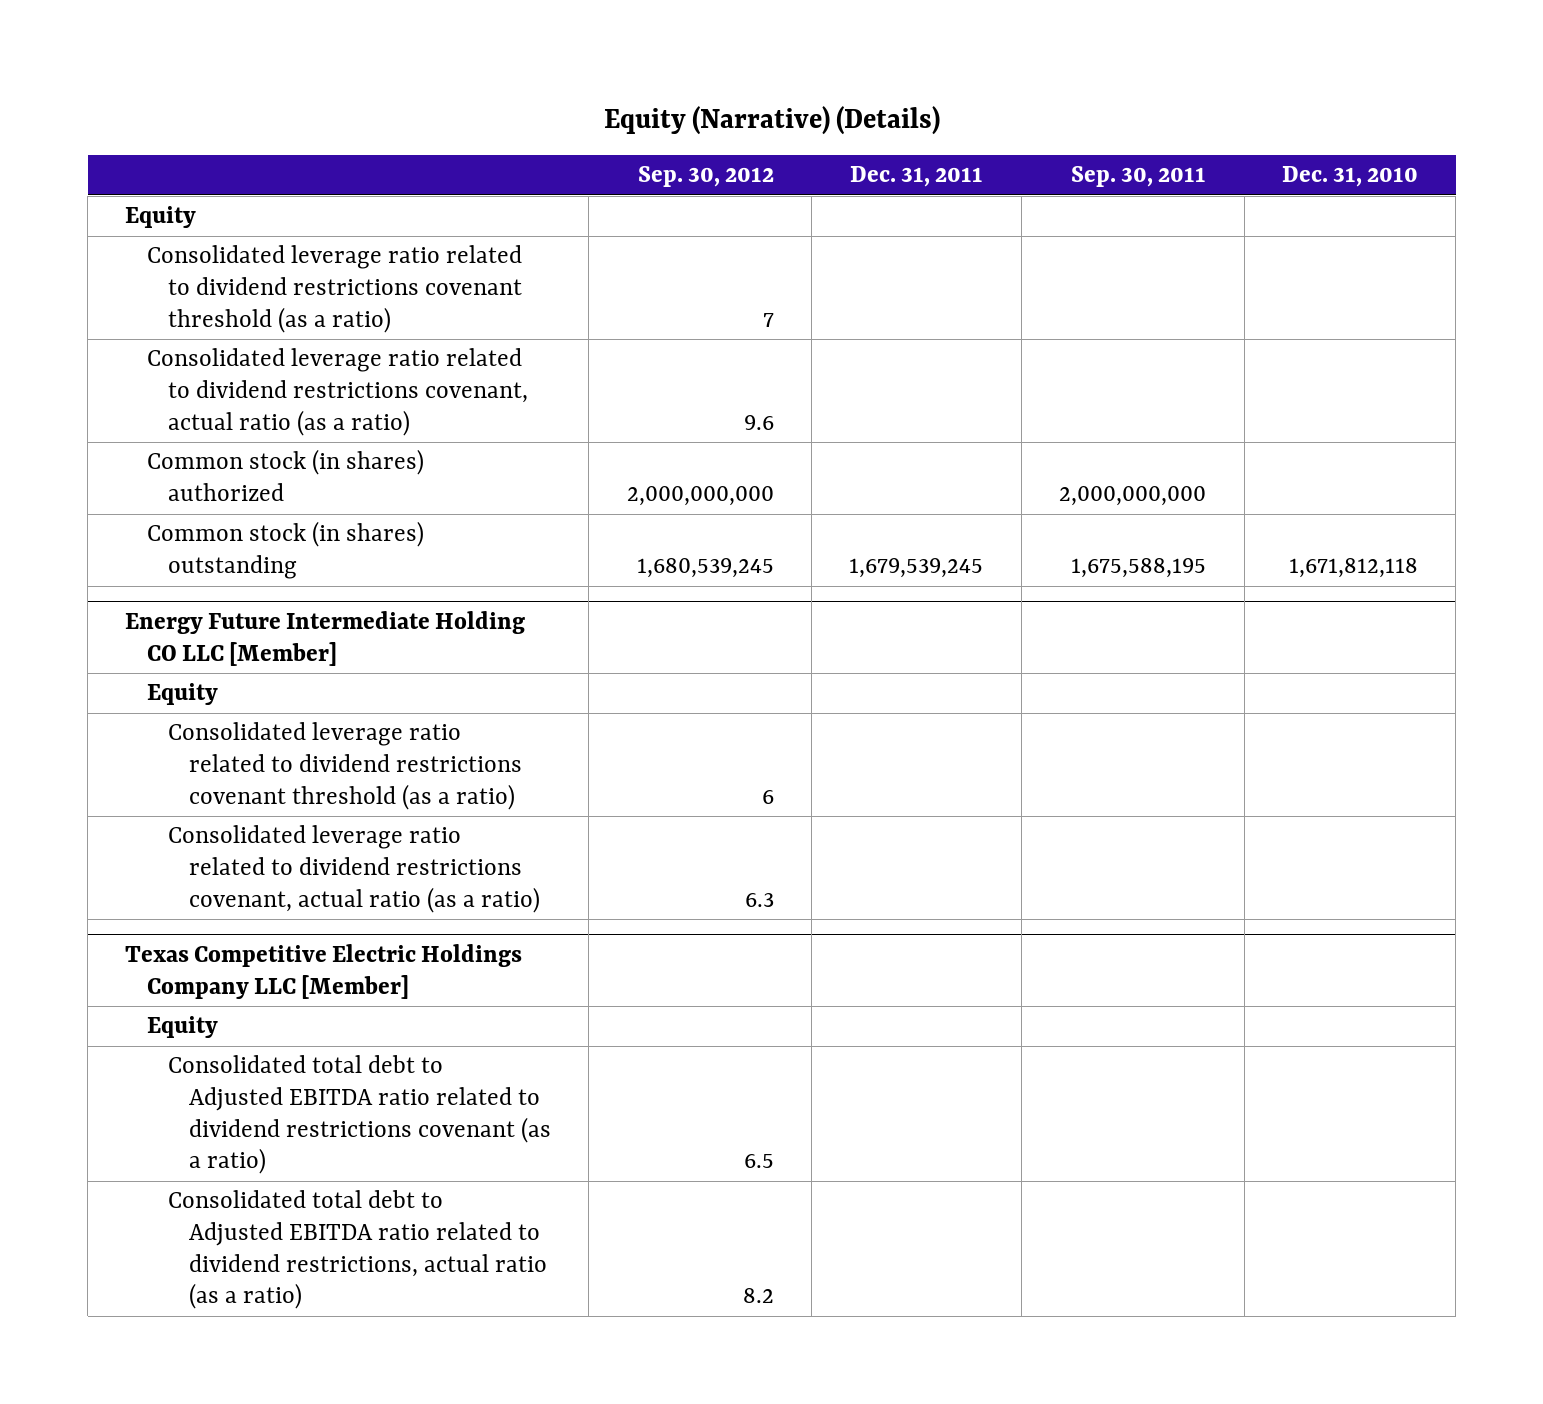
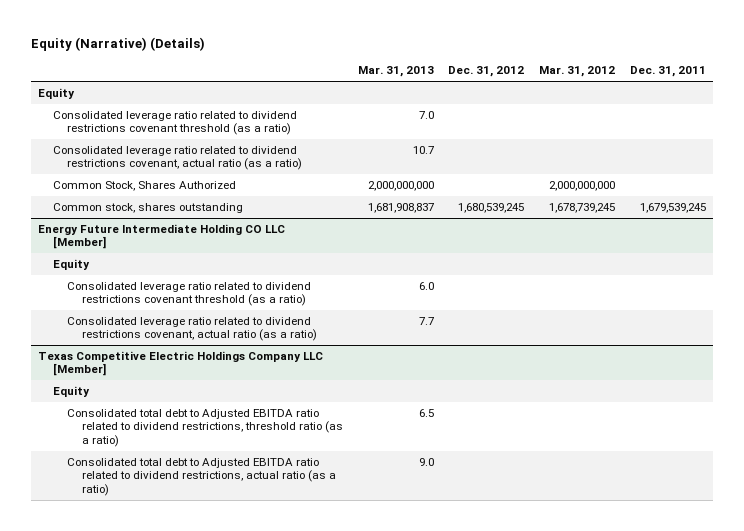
- | Sep. 30, 2012 | Dec. 31, 2011 | Sep. 30, 2011 | Dec. 31, 2010
+ | Mar. 31, 2013 | Dec. 31, 2012 | Mar. 31, 2012 | Dec. 31, 2011
- Common stock (in shares) authorized | 2,000,000,000 | | 2,000,000,000 |
- Common stock (in shares) outstanding | 1,680,539,245 | 1,679,539,245 | 1,675,588,195 | 1,671,812,118
+ Common Stock, Shares Authorized | 2,000,000,000 | | 2,000,000,000 |
+ Common stock, shares outstanding | 1,681,908,837 | 1,680,539,245 | 1,678,739,245 | 1,679,539,245
@ Texas Competitive Electric Holdings Company LLC [Member]
- Consolidated total debt to Adjusted EBITDA ratio related to dividend restrictions covenant (as a ratio) | 6.5 | | |
+ Consolidated total debt to Adjusted EBITDA ratio related to dividend restrictions, threshold ratio (as a ratio) | 6.5 | | |

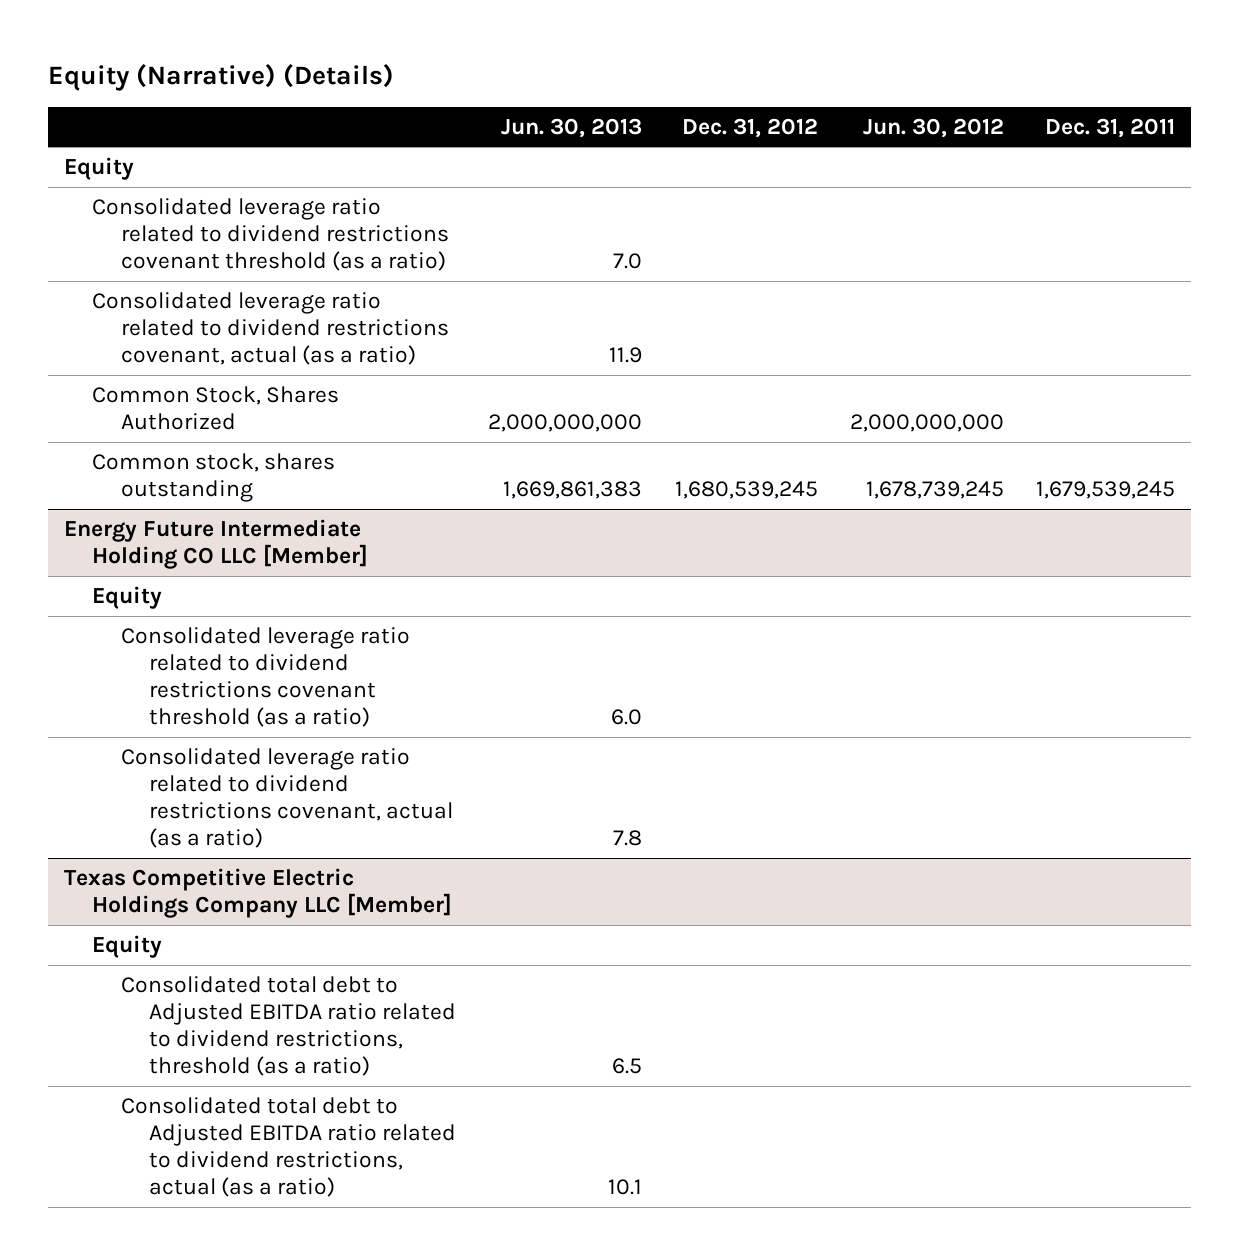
- | Mar. 31, 2013 | Dec. 31, 2012 | Mar. 31, 2012 | Dec. 31, 2011
+ | Jun. 30, 2013 | Dec. 31, 2012 | Jun. 30, 2012 | Dec. 31, 2011
- Consolidated leverage ratio related to dividend restrictions covenant, actual ratio (as a ratio) | 10.7 | | |
+ Consolidated leverage ratio related to dividend restrictions covenant, actual (as a ratio) | 11.9 | | |
@ Energy Future Intermediate Holding CO LLC [Member]
- Consolidated leverage ratio related to dividend restrictions covenant, actual ratio (as a ratio) | 7.7 | | |
+ Consolidated leverage ratio related to dividend restrictions covenant, actual (as a ratio) | 7.8 | | |
@ Texas Competitive Electric Holdings Company LLC [Member]
- Consolidated total debt to Adjusted EBITDA ratio related to dividend restrictions, threshold ratio (as a ratio) | 6.5 | | |
- Consolidated total debt to Adjusted EBITDA ratio related to dividend restrictions, actual ratio (as a ratio) | 9.0 | | |
+ Consolidated total debt to Adjusted EBITDA ratio related to dividend restrictions, threshold (as a ratio) | 6.5 | | |
+ Consolidated total debt to Adjusted EBITDA ratio related to dividend restrictions, actual (as a ratio) | 10.1 | | |

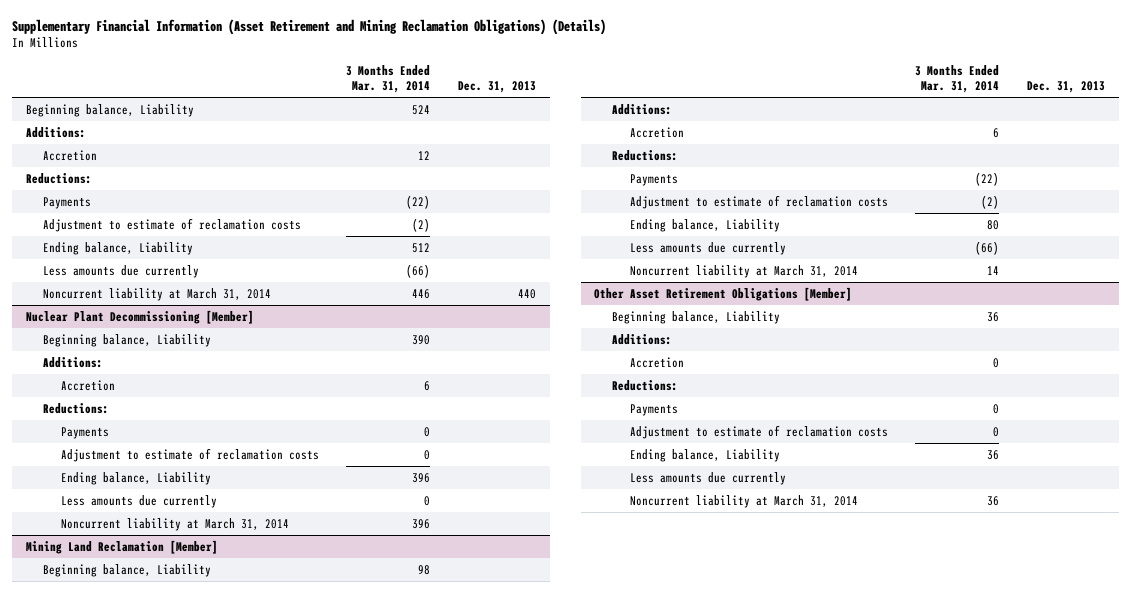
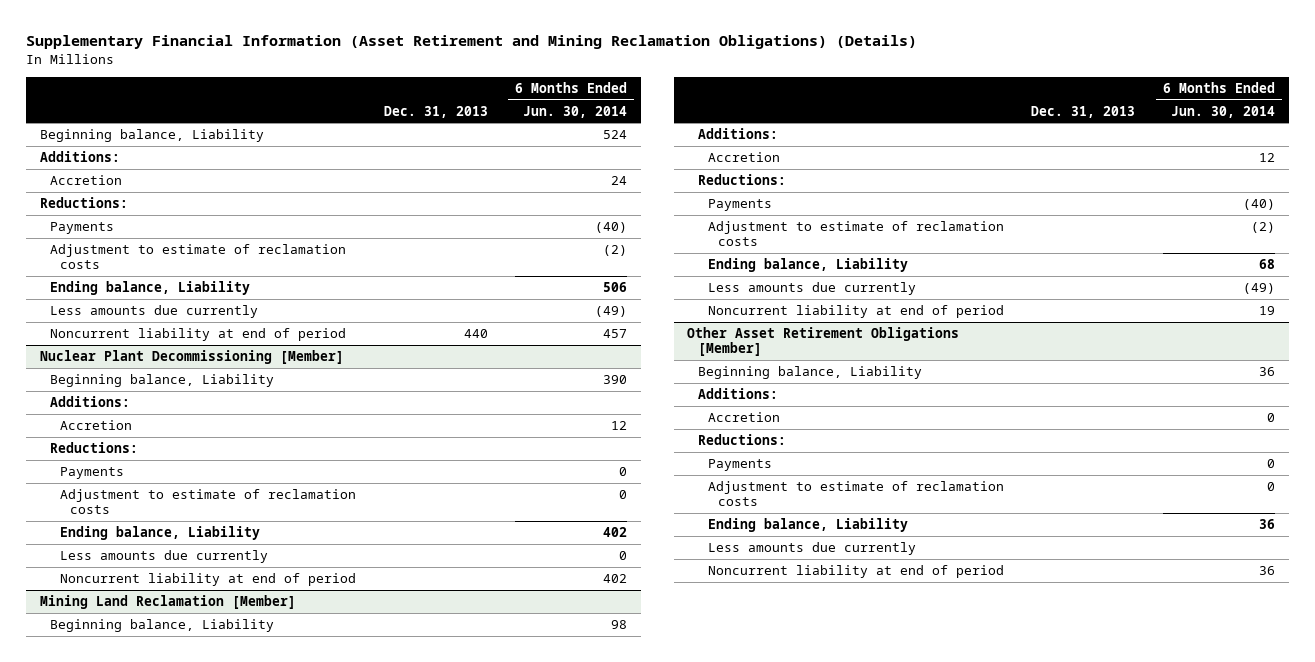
- | 3 Months Ended Mar. 31, 2014 | Dec. 31, 2013
+ | Dec. 31, 2013 | 6 Months Ended Jun. 30, 2014
- Noncurrent liability at March 31, 2014 | 446 | 440
+ Noncurrent liability at end of period | 440 | 457
@ Nuclear Plant Decommissioning [Member]
- Noncurrent liability at March 31, 2014 | 396 |
+ Noncurrent liability at end of period | | 402
@ Mining Land Reclamation [Member]
- Noncurrent liability at March 31, 2014 | 14 |
+ Noncurrent liability at end of period | | 19
@ Other Asset Retirement Obligations [Member]
- Noncurrent liability at March 31, 2014 | 36 |
+ Noncurrent liability at end of period | | 36

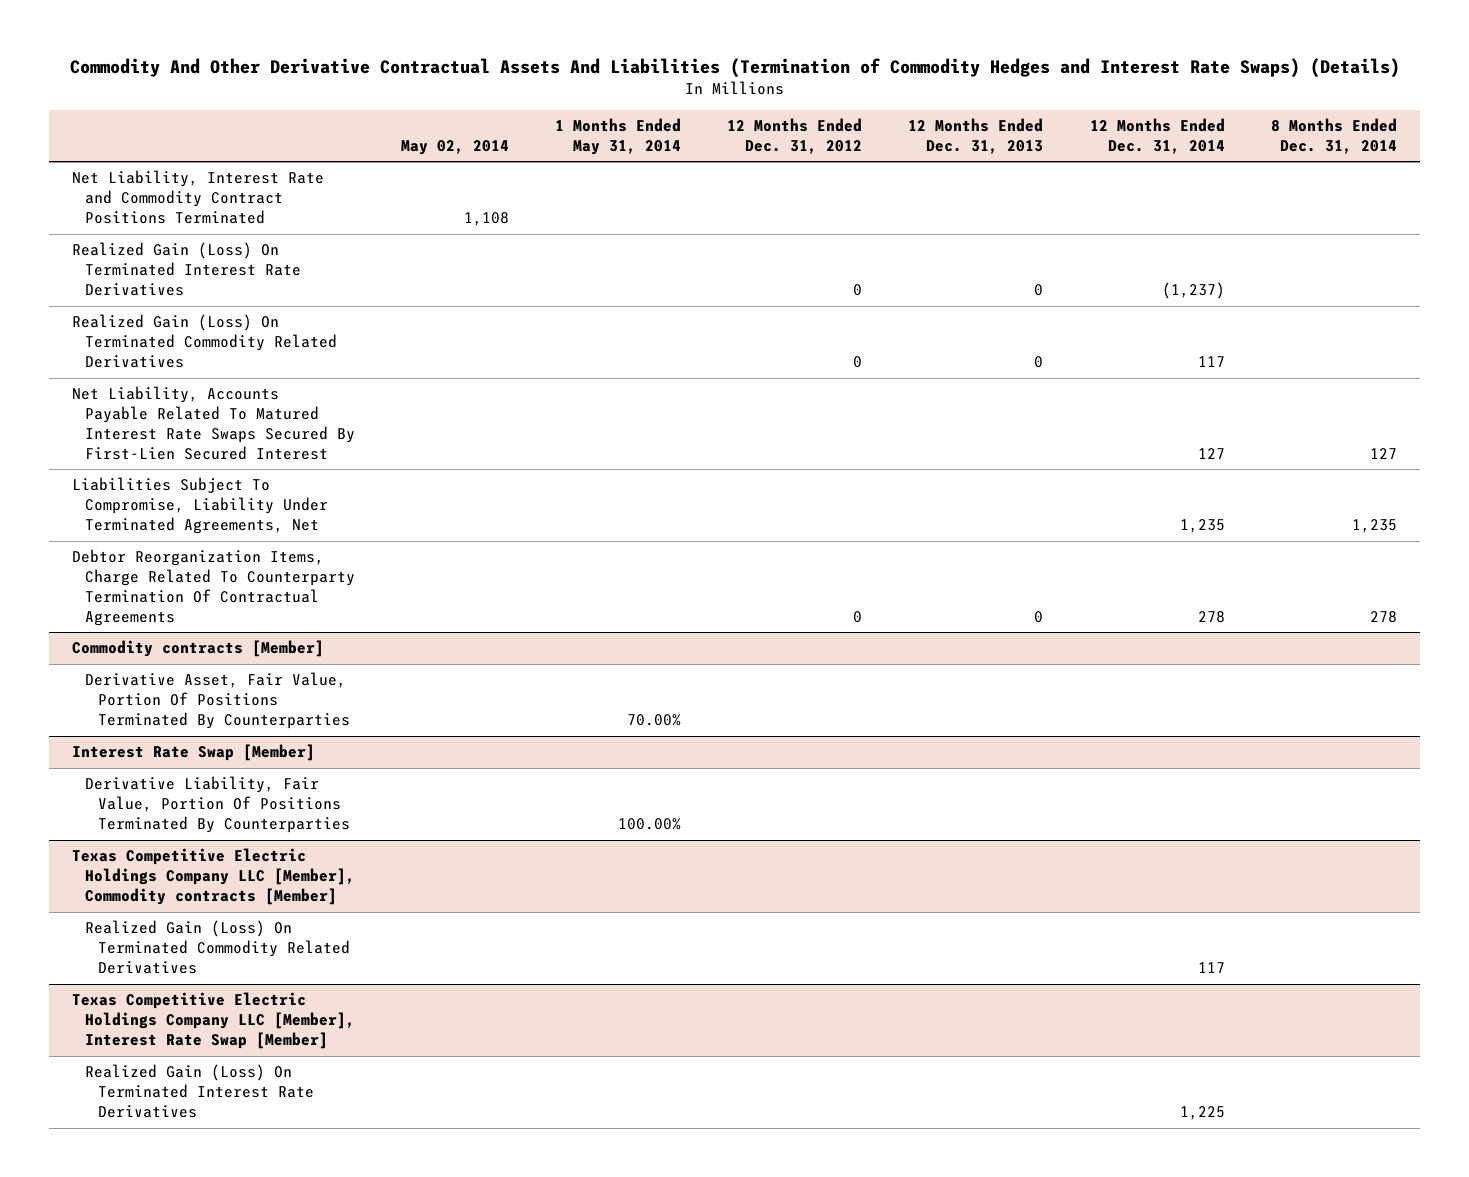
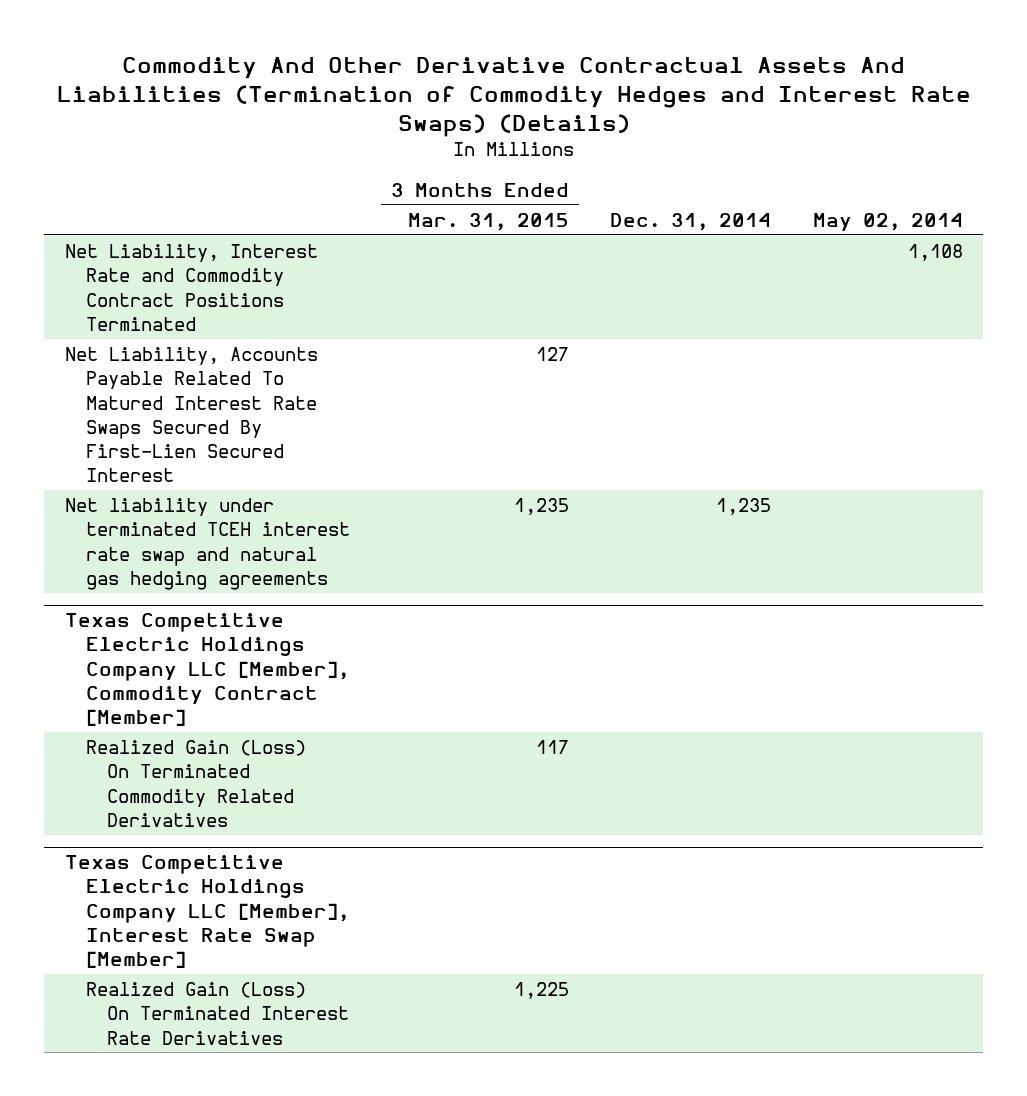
- | May 02, 2014 | 1 Months Ended May 31, 2014 | 12 Months Ended Dec. 31, 2012 | 12 Months Ended Dec. 31, 2013 | 12 Months Ended Dec. 31, 2014 | 8 Months Ended Dec. 31, 2014
+ | 3 Months Ended Mar. 31, 2015 | Dec. 31, 2014 | May 02, 2014
- Realized Gain (Loss) On Terminated Interest Rate Derivatives | | | 0 | 0 | (1,237) |
- Realized Gain (Loss) On Terminated Commodity Related Derivatives | | | 0 | 0 | 117 |
- Liabilities Subject To Compromise, Liability Under Terminated Agreements, Net | | | | | 1,235 | 1,235
- Debtor Reorganization Items, Charge Related To Counterparty Termination Of Contractual Agreements | | | 0 | 0 | 278 | 278
- Commodity contracts [Member]
- Derivative Asset, Fair Value, Portion Of Positions Terminated By Counterparties | | 70.00% | | | |
- Interest Rate Swap [Member]
- Derivative Liability, Fair Value, Portion Of Positions Terminated By Counterparties | | 100.00% | | | |
- Texas Competitive Electric Holdings Company LLC [Member], Commodity contracts [Member]
+ Net liability under terminated TCEH interest rate swap and natural gas hedging agreements | 1,235 | 1,235 |
+ Texas Competitive Electric Holdings Company LLC [Member], Commodity Contract [Member]

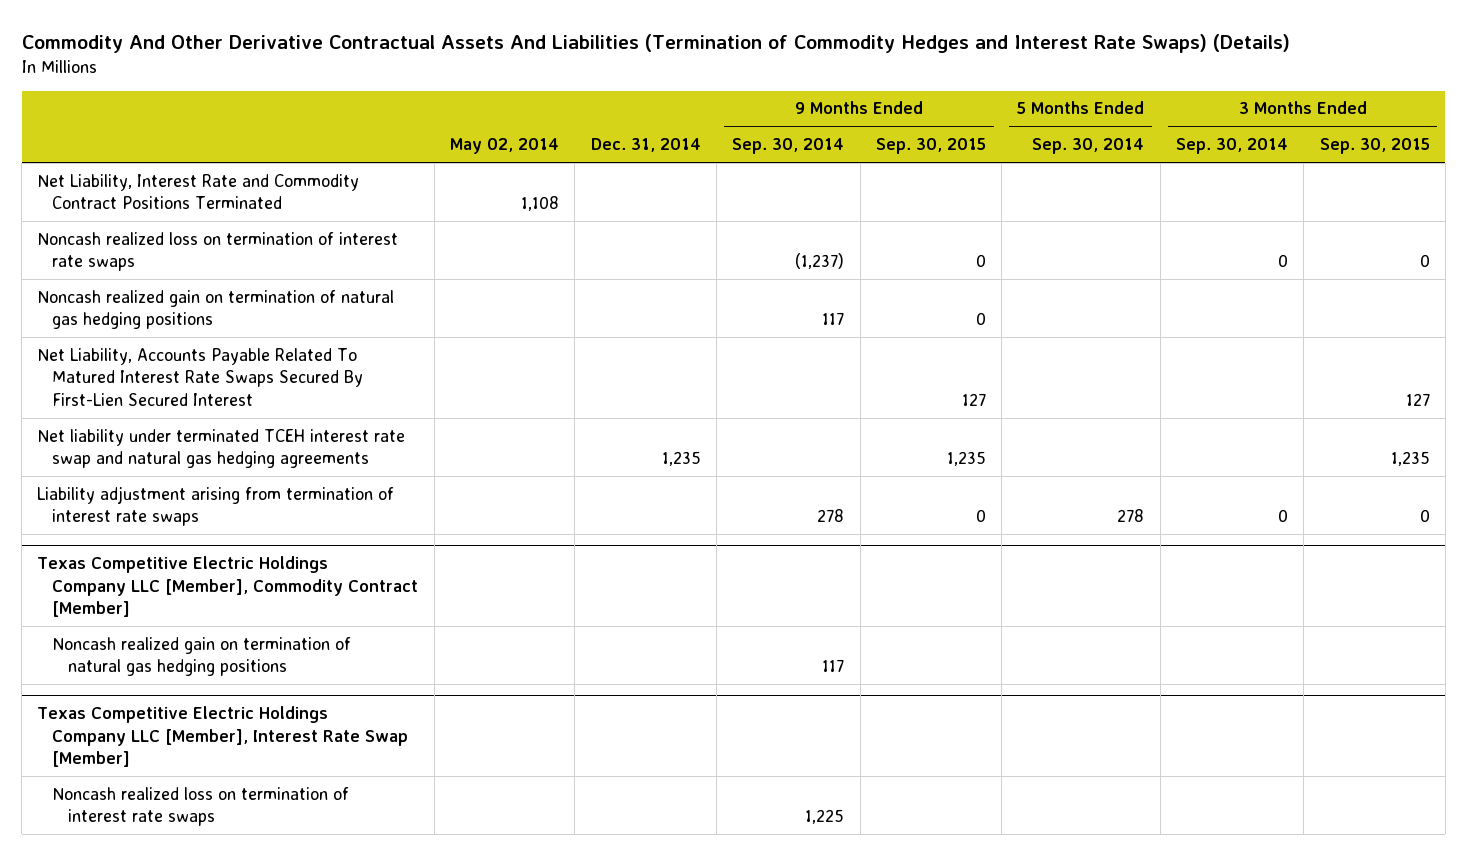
- | 3 Months Ended Mar. 31, 2015 | Dec. 31, 2014 | May 02, 2014
+ | May 02, 2014 | Dec. 31, 2014 | 9 Months Ended Sep. 30, 2014 | 9 Months Ended Sep. 30, 2015 | 5 Months Ended Sep. 30, 2014 | 3 Months Ended Sep. 30, 2014 | 3 Months Ended Sep. 30, 2015
+ Noncash realized loss on termination of interest rate swaps | | | (1,237) | 0 | | 0 | 0
+ Noncash realized gain on termination of natural gas hedging positions | | | 117 | 0 | | |
+ Liability adjustment arising from termination of interest rate swaps | | | 278 | 0 | 278 | 0 | 0
@ Texas Competitive Electric Holdings Company LLC [Member], Commodity Contract [Member]
- Realized Gain (Loss) On Terminated Commodity Related Derivatives | 117 | |
+ Noncash realized gain on termination of natural gas hedging positions | | | 117 | | | |
@ Texas Competitive Electric Holdings Company LLC [Member], Interest Rate Swap [Member]
- Realized Gain (Loss) On Terminated Interest Rate Derivatives | 1,225 | |
+ Noncash realized loss on termination of interest rate swaps | | | 1,225 | | | |

